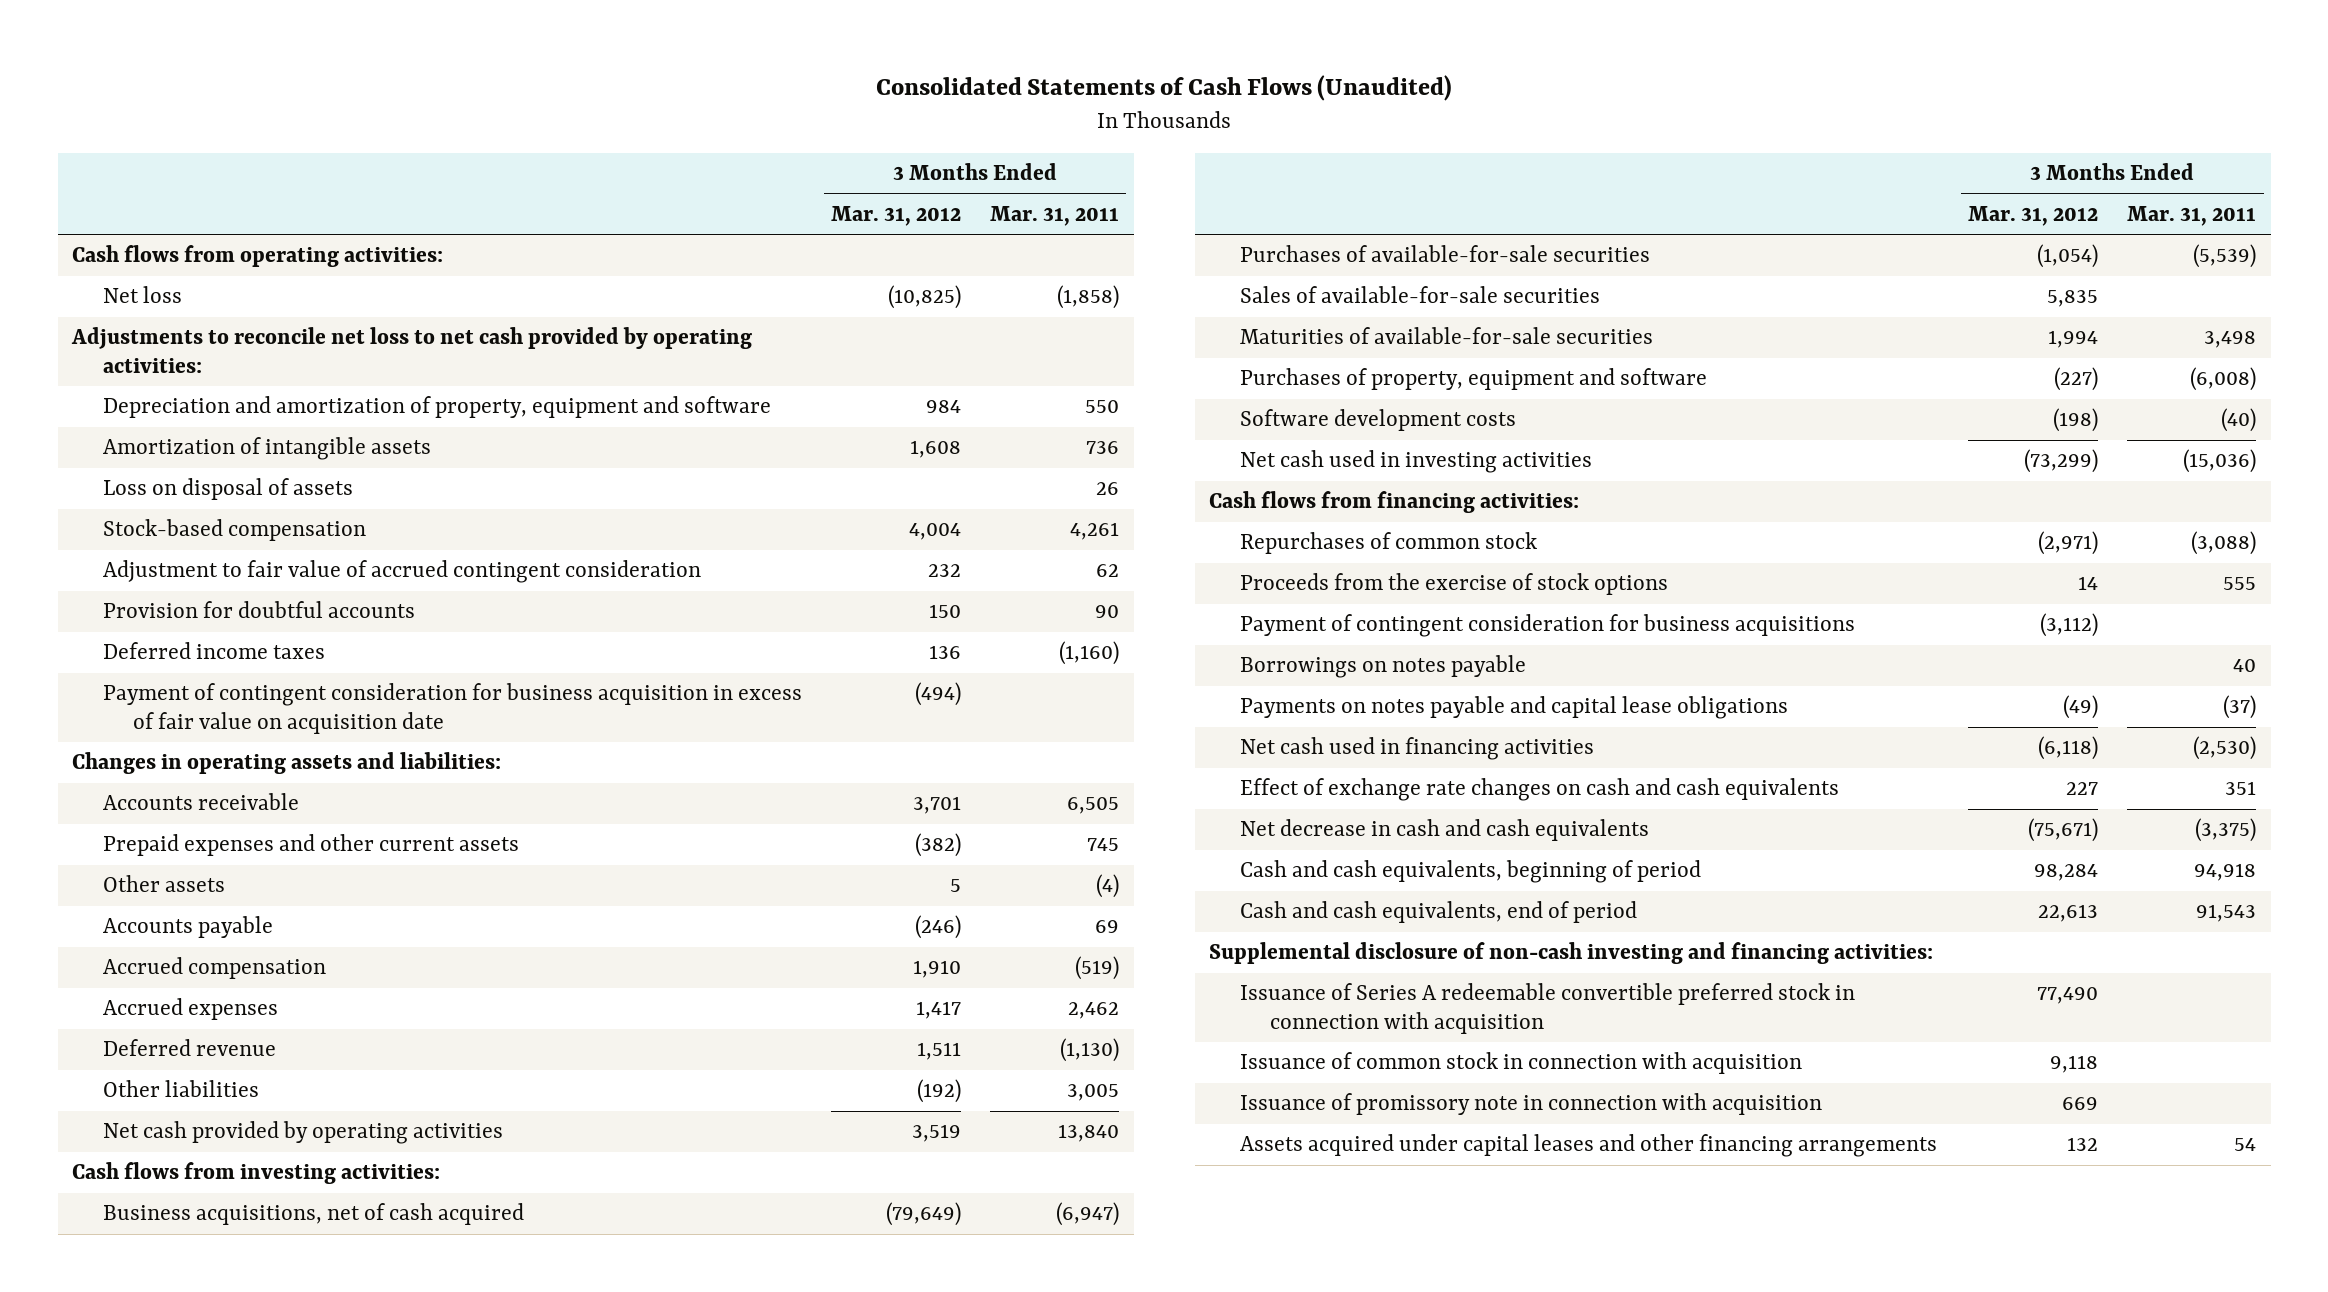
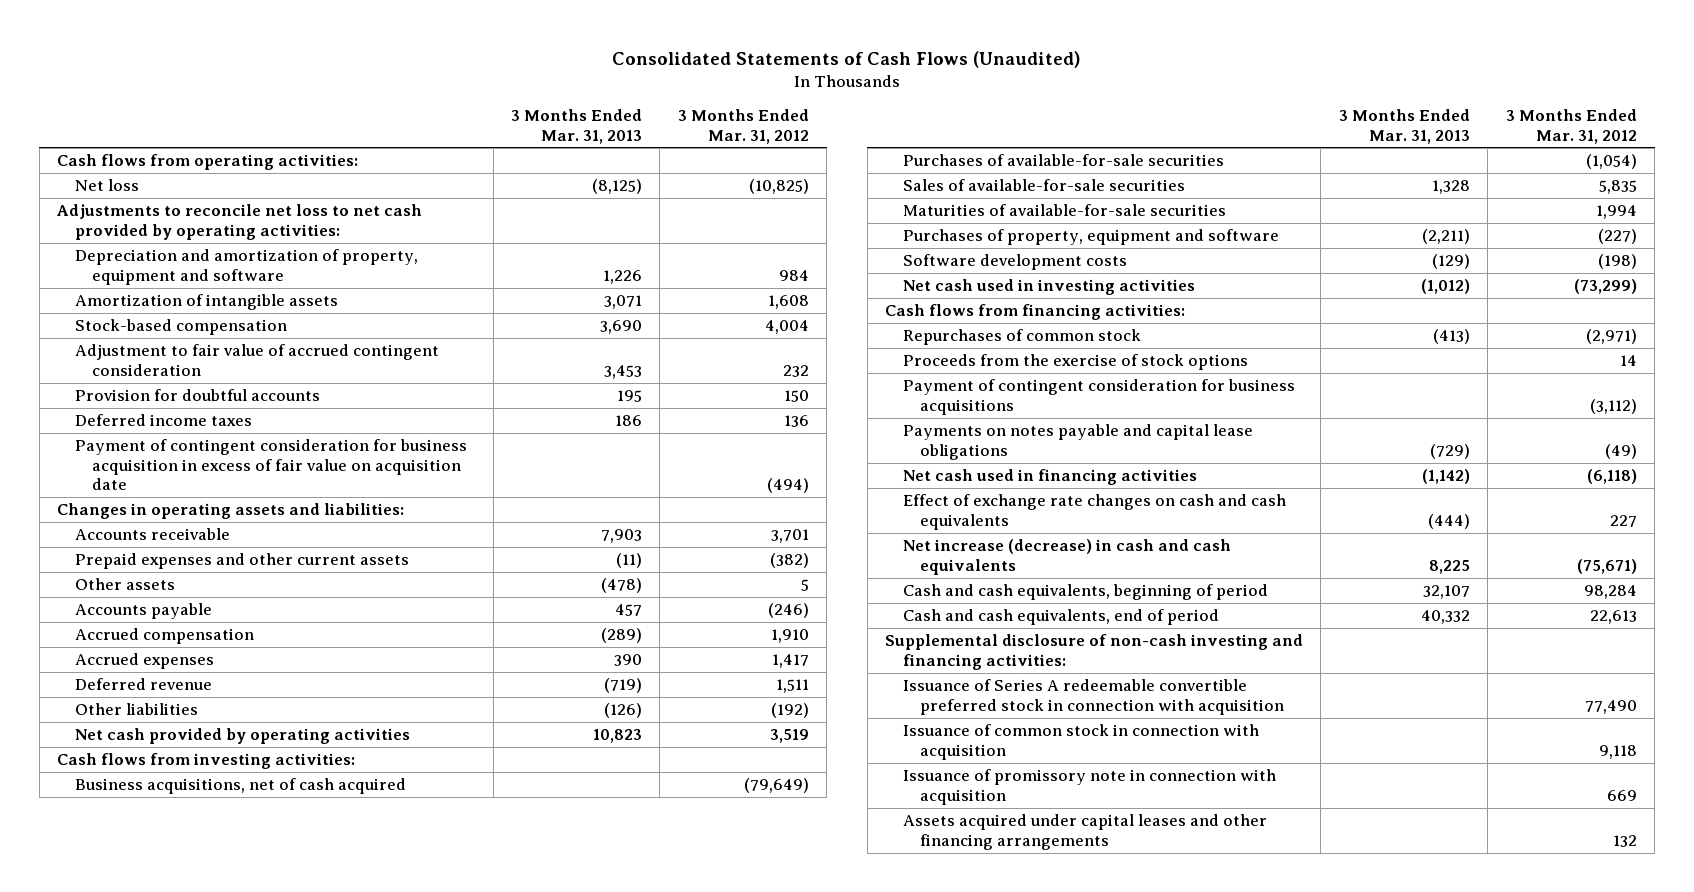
- | 3 Months Ended Mar. 31, 2012 | 3 Months Ended Mar. 31, 2011
+ | 3 Months Ended Mar. 31, 2013 | 3 Months Ended Mar. 31, 2012
- Loss on disposal of assets | | 26
- Borrowings on notes payable | | 40
- Net decrease in cash and cash equivalents | (75,671) | (3,375)
+ Net increase (decrease) in cash and cash equivalents | 8,225 | (75,671)

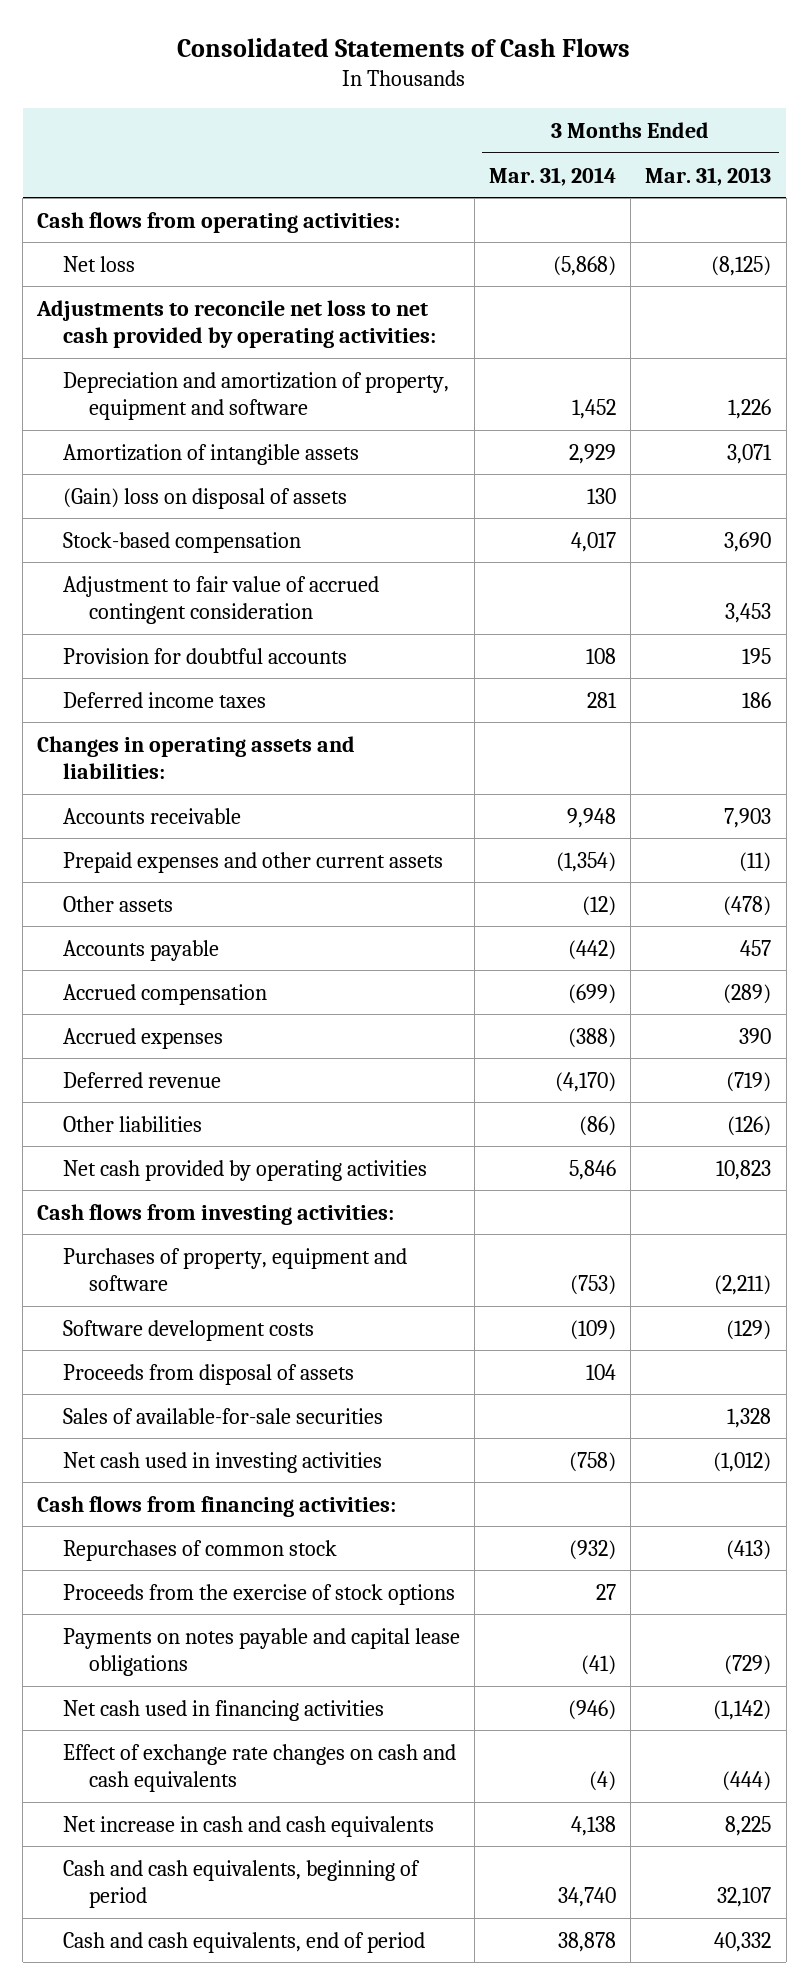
- Consolidated Statements of Cash Flows (Unaudited)
+ Consolidated Statements of Cash Flows
- | 3 Months Ended Mar. 31, 2013 | 3 Months Ended Mar. 31, 2012
+ | 3 Months Ended Mar. 31, 2014 | 3 Months Ended Mar. 31, 2013
+ (Gain) loss on disposal of assets | 130 |
- Payment of contingent consideration for business acquisition in excess of fair value on acquisition date | | (494)
- Business acquisitions, net of cash acquired | | (79,649)
- Purchases of available-for-sale securities | | (1,054)
- Maturities of available-for-sale securities | | 1,994
+ Proceeds from disposal of assets | 104 |
moved down: Sales of available-for-sale securities | | 1,328
- Payment of contingent consideration for business acquisitions | | (3,112)
- Net increase (decrease) in cash and cash equivalents | 8,225 | (75,671)
+ Net increase in cash and cash equivalents | 4,138 | 8,225
- Supplemental disclosure of non-cash investing and financing activities:
- Issuance of Series A redeemable convertible preferred stock in connection with acquisition | | 77,490
- Issuance of common stock in connection with acquisition | | 9,118
- Issuance of promissory note in connection with acquisition | | 669
- Assets acquired under capital leases and other financing arrangements | | 132

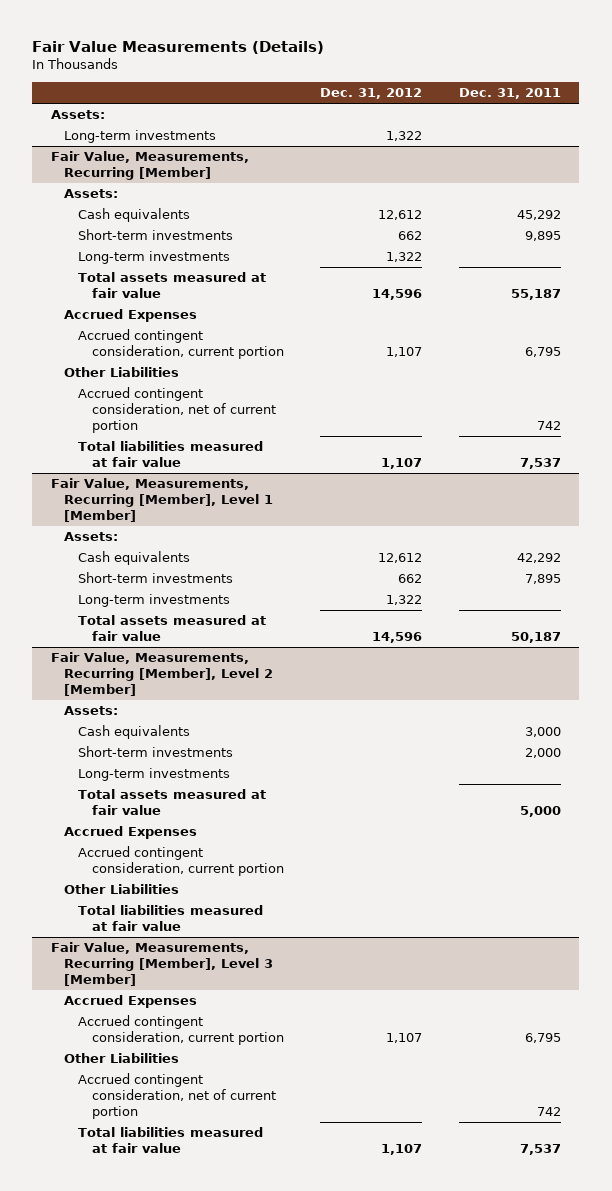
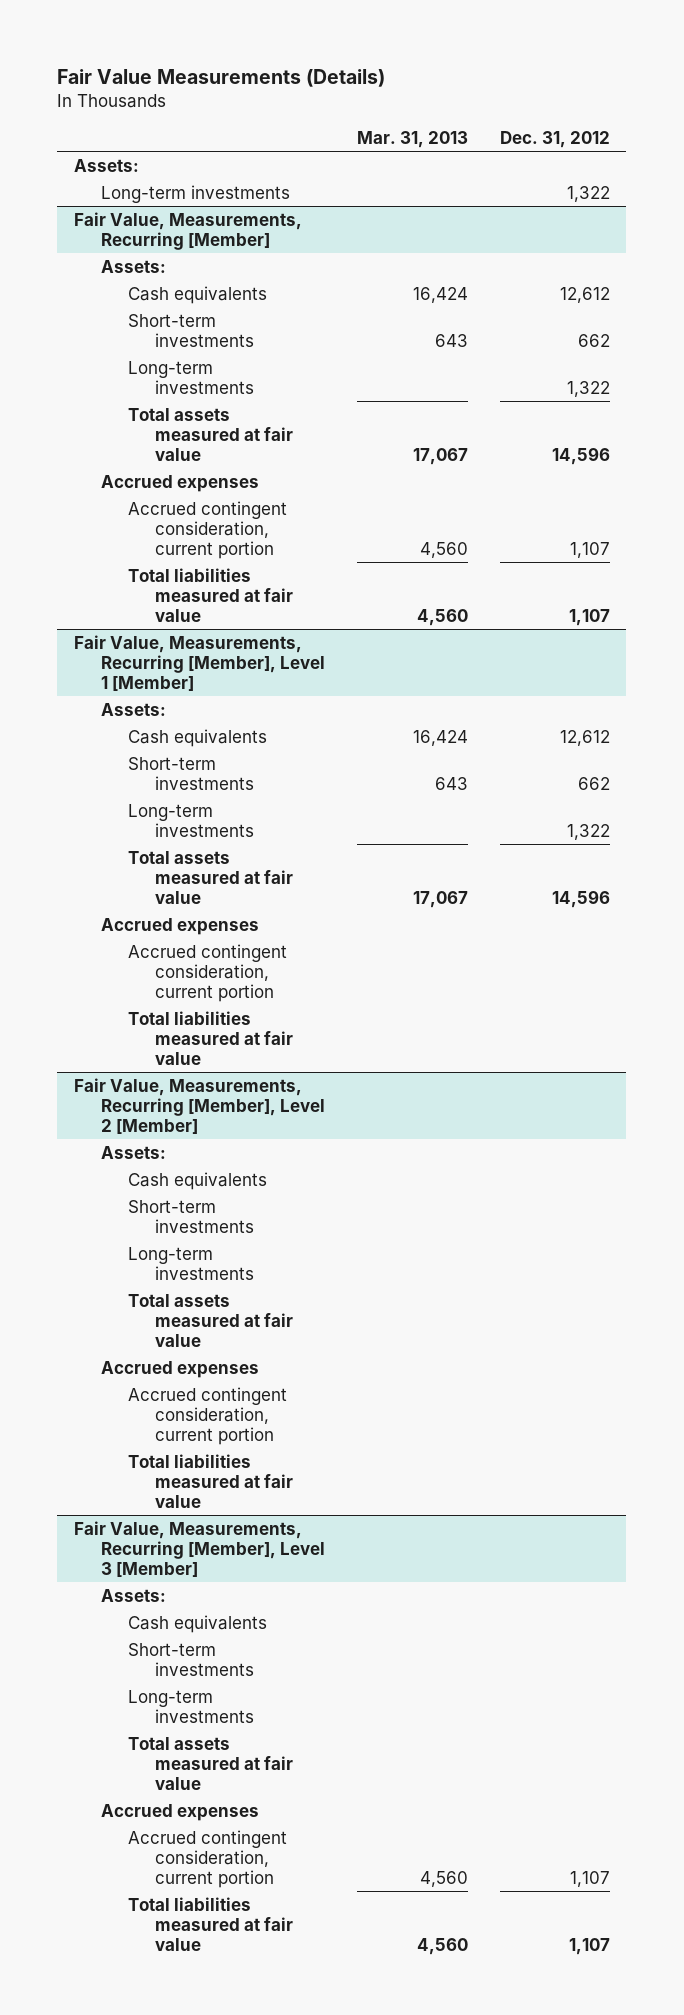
- | Dec. 31, 2012 | Dec. 31, 2011
+ | Mar. 31, 2013 | Dec. 31, 2012
@ Fair Value, Measurements, Recurring [Member]
- Accrued Expenses
+ Accrued expenses
- Other Liabilities
- Accrued contingent consideration, net of current portion | | 742
@ Fair Value, Measurements, Recurring [Member], Level 1 [Member]
+ Accrued expenses
+ Accrued contingent consideration, current portion
+ Total liabilities measured at fair value
@ Fair Value, Measurements, Recurring [Member], Level 2 [Member]
- Accrued Expenses
+ Accrued expenses
- Other Liabilities
@ Fair Value, Measurements, Recurring [Member], Level 3 [Member]
- Accrued Expenses
+ Assets:
+ Cash equivalents
+ Short-term investments
+ Long-term investments
+ Total assets measured at fair value
+ Accrued expenses
- Other Liabilities
- Accrued contingent consideration, net of current portion | | 742

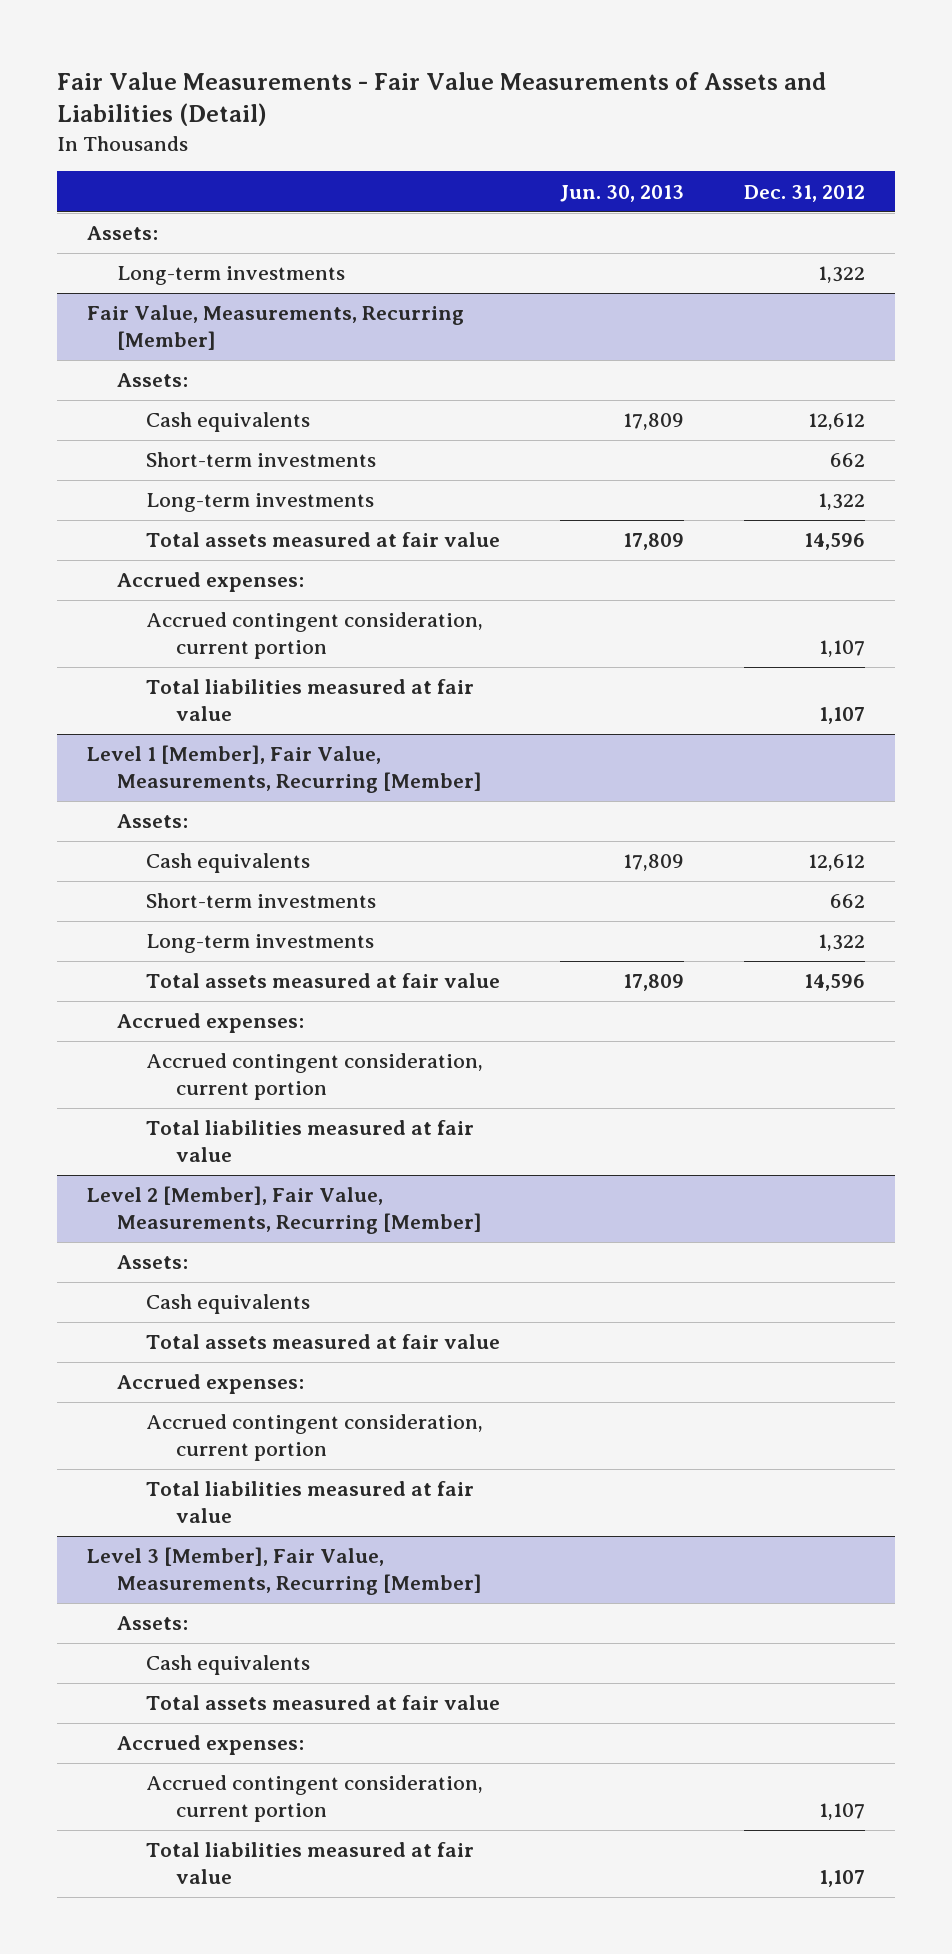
- Fair Value Measurements (Details)
+ Fair Value Measurements - Fair Value Measurements of Assets and Liabilities (Detail)
- | Mar. 31, 2013 | Dec. 31, 2012
+ | Jun. 30, 2013 | Dec. 31, 2012
@ Fair Value, Measurements, Recurring [Member]
- Accrued expenses
+ Accrued expenses:
- Fair Value, Measurements, Recurring [Member], Level 1 [Member]
+ Level 1 [Member], Fair Value, Measurements, Recurring [Member]
- Accrued expenses
+ Accrued expenses:
- Fair Value, Measurements, Recurring [Member], Level 2 [Member]
+ Level 2 [Member], Fair Value, Measurements, Recurring [Member]
- Short-term investments
- Long-term investments
- Accrued expenses
+ Accrued expenses:
- Fair Value, Measurements, Recurring [Member], Level 3 [Member]
+ Level 3 [Member], Fair Value, Measurements, Recurring [Member]
- Short-term investments
- Long-term investments
- Accrued expenses
+ Accrued expenses:

